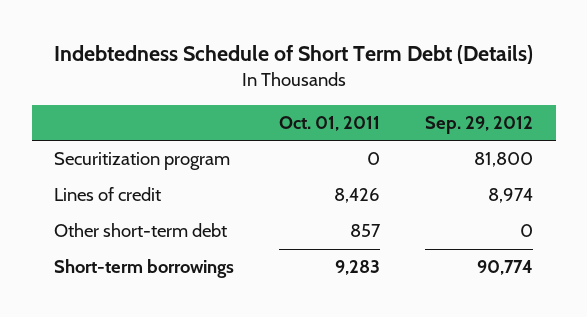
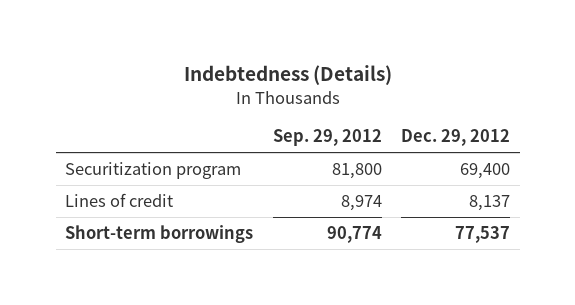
- Indebtedness Schedule of Short Term Debt (Details)
+ Indebtedness (Details)
- | Oct. 01, 2011 | Sep. 29, 2012
+ | Sep. 29, 2012 | Dec. 29, 2012
- Other short-term debt | 857 | 0

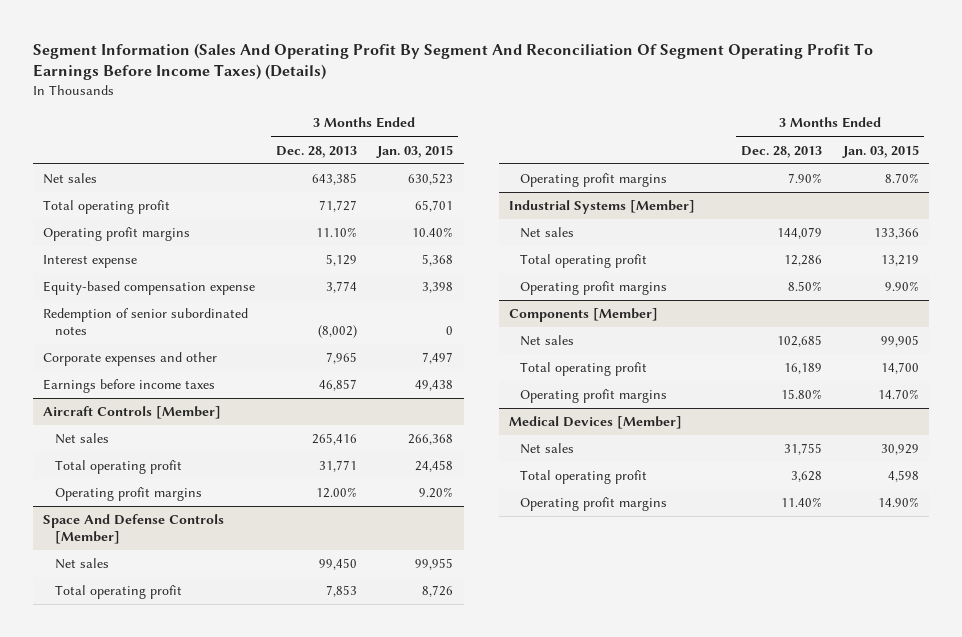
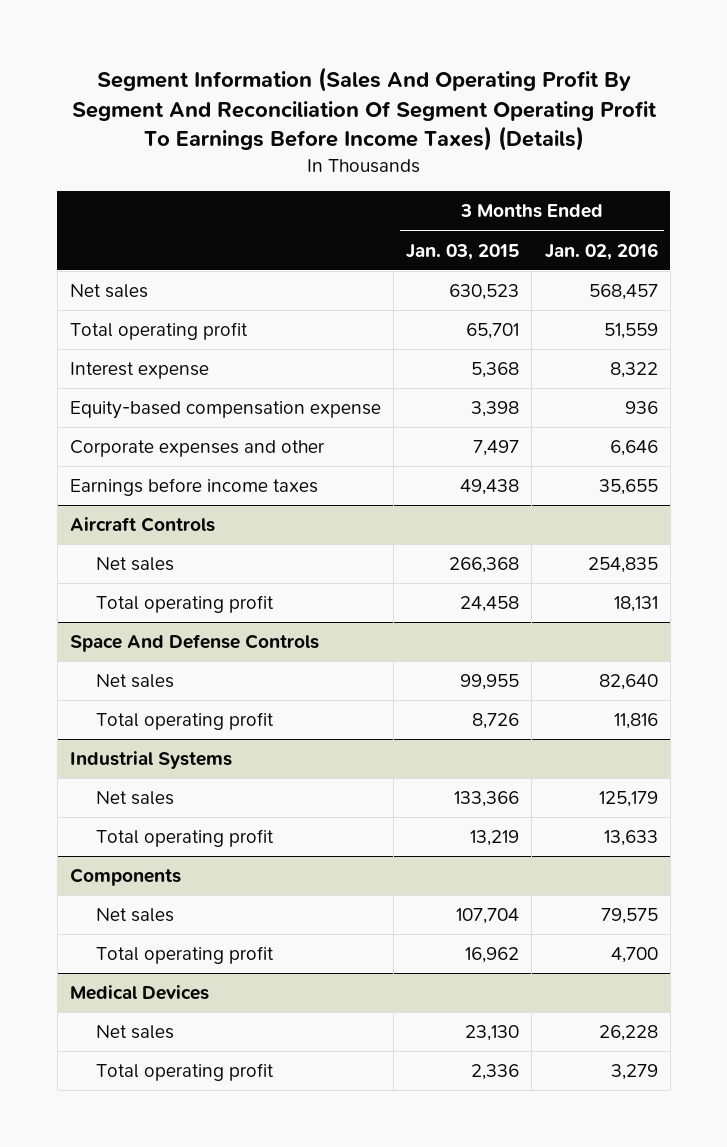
- | 3 Months Ended Dec. 28, 2013 | 3 Months Ended Jan. 03, 2015
+ | 3 Months Ended Jan. 03, 2015 | 3 Months Ended Jan. 02, 2016
- Operating profit margins | 11.10% | 10.40%
- Redemption of senior subordinated notes | (8,002) | 0
- Aircraft Controls [Member]
+ Aircraft Controls
- Operating profit margins | 12.00% | 9.20%
- Space And Defense Controls [Member]
+ Space And Defense Controls
- Operating profit margins | 7.90% | 8.70%
- Industrial Systems [Member]
+ Industrial Systems
- Operating profit margins | 8.50% | 9.90%
- Components [Member]
- Net sales | 102,685 | 99,905
- Total operating profit | 16,189 | 14,700
- Operating profit margins | 15.80% | 14.70%
- Medical Devices [Member]
- Net sales | 31,755 | 30,929
- Total operating profit | 3,628 | 4,598
- Operating profit margins | 11.40% | 14.90%
+ Components
+ Net sales | 107,704 | 79,575
+ Total operating profit | 16,962 | 4,700
+ Medical Devices
+ Net sales | 23,130 | 26,228
+ Total operating profit | 2,336 | 3,279

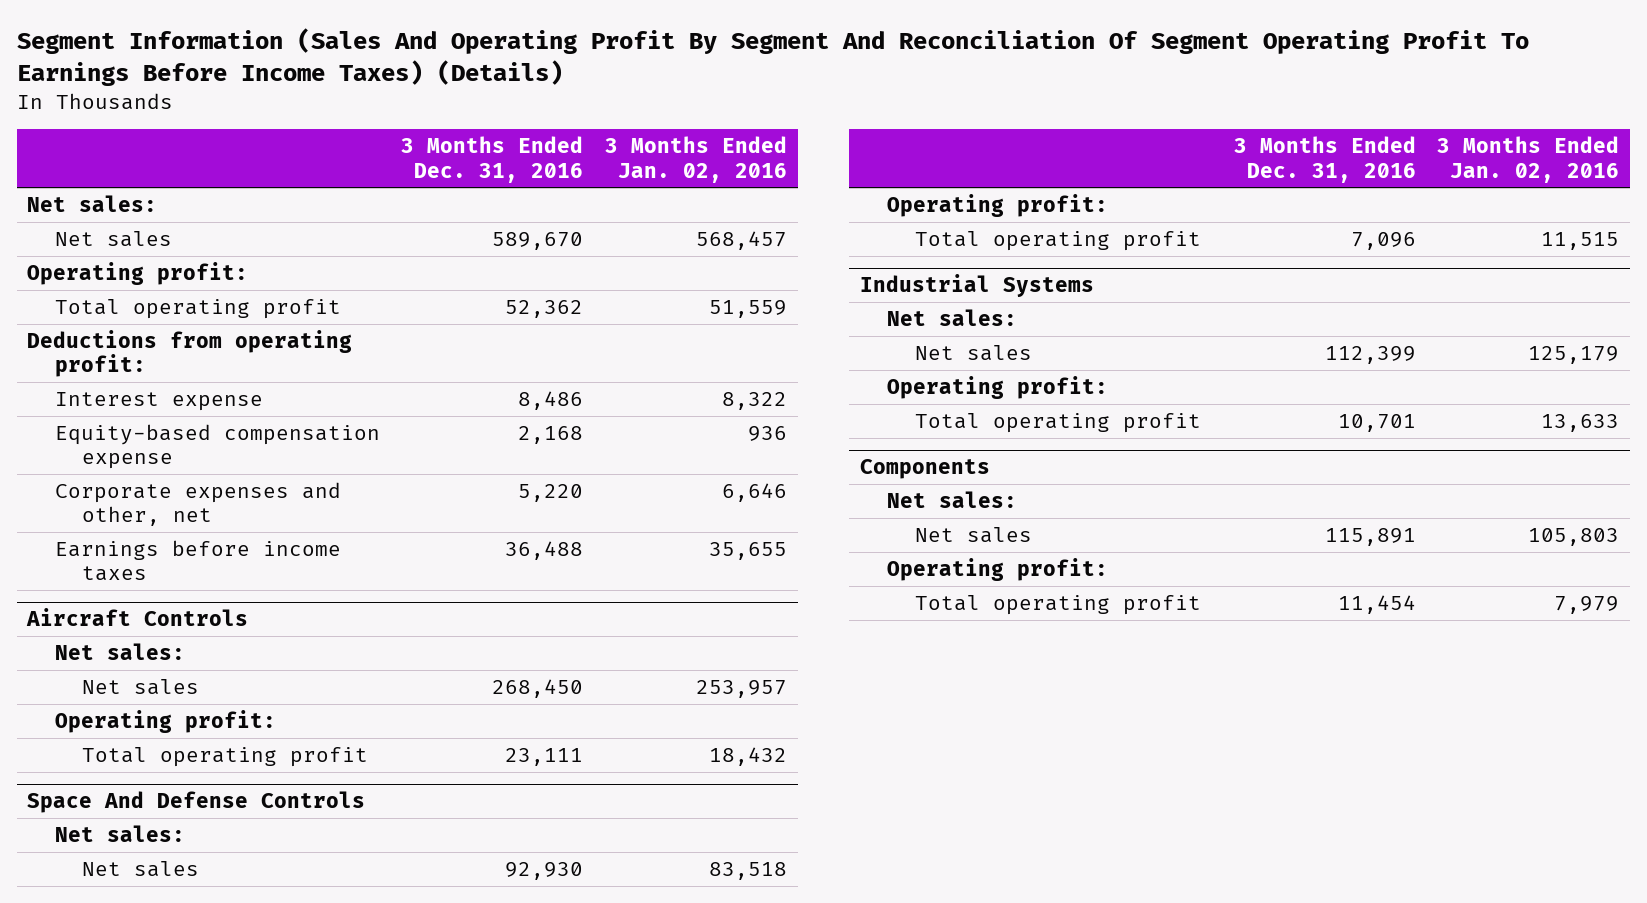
- | 3 Months Ended Jan. 03, 2015 | 3 Months Ended Jan. 02, 2016
+ | 3 Months Ended Dec. 31, 2016 | 3 Months Ended Jan. 02, 2016
+ Net sales:
+ Operating profit:
+ Deductions from operating profit:
- Corporate expenses and other | 7,497 | 6,646
+ Corporate expenses and other, net | 5,220 | 6,646
@ Aircraft Controls
- Net sales | 266,368 | 254,835
- Total operating profit | 24,458 | 18,131
+ Net sales:
+ Net sales | 268,450 | 253,957
+ Operating profit:
+ Total operating profit | 23,111 | 18,432
@ Space And Defense Controls
- Net sales | 99,955 | 82,640
- Total operating profit | 8,726 | 11,816
+ Net sales:
+ Net sales | 92,930 | 83,518
+ Operating profit:
+ Total operating profit | 7,096 | 11,515
@ Industrial Systems
+ Net sales:
+ Operating profit:
@ Components
- Net sales | 107,704 | 79,575
- Total operating profit | 16,962 | 4,700
- Medical Devices
- Net sales | 23,130 | 26,228
- Total operating profit | 2,336 | 3,279
@ Components
+ Net sales:
+ Net sales | 115,891 | 105,803
+ Operating profit:
+ Total operating profit | 11,454 | 7,979

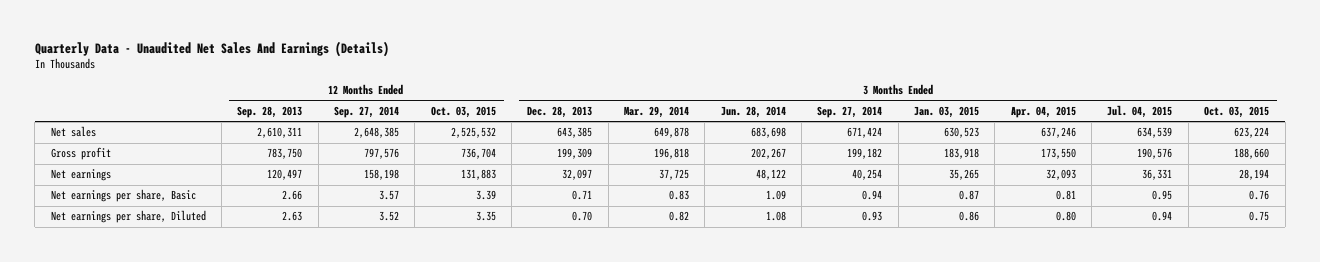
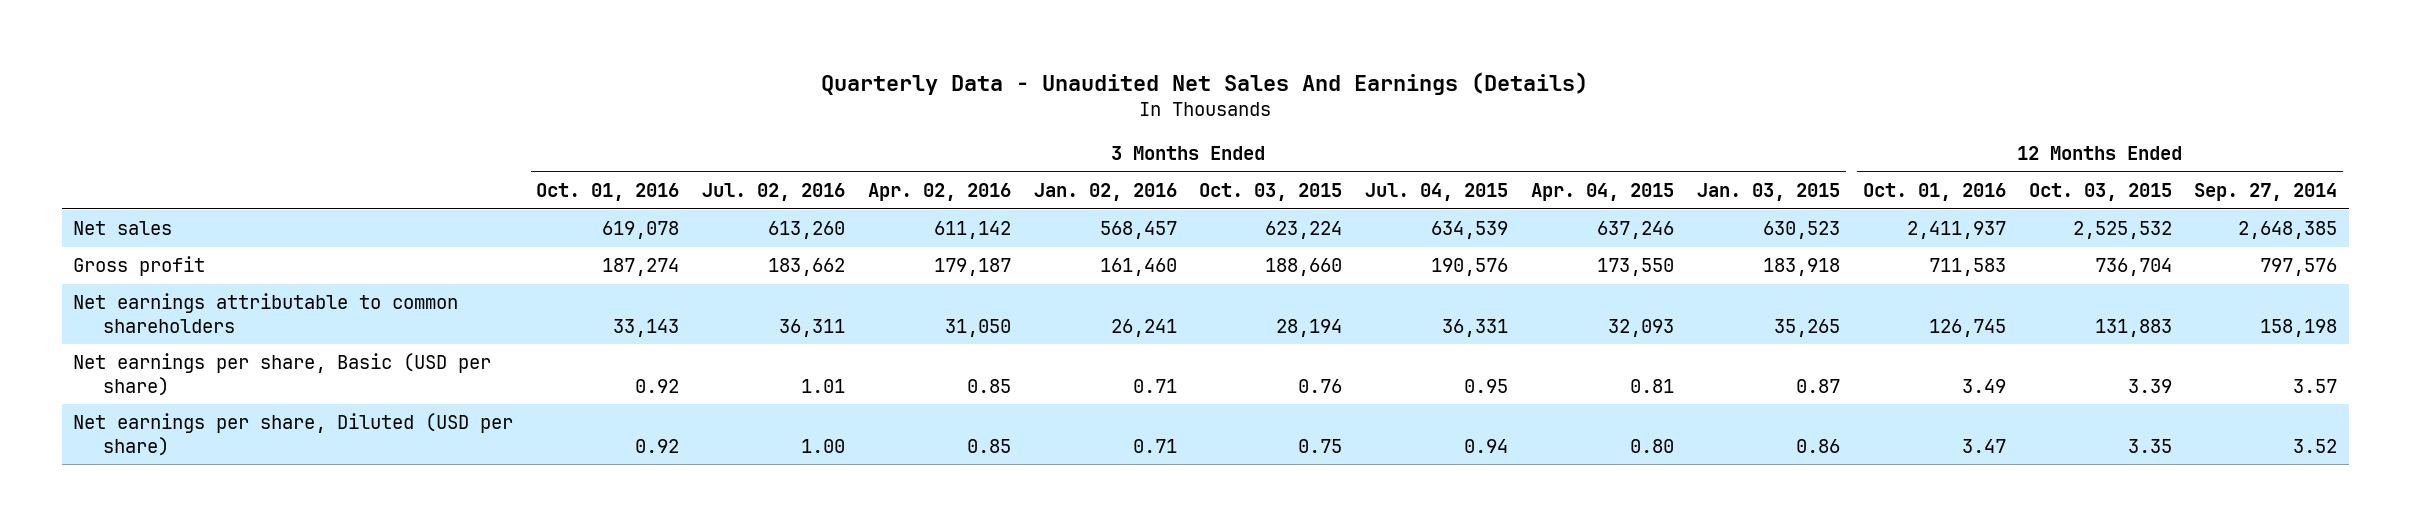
- | 12 Months Ended Sep. 28, 2013 | 12 Months Ended Sep. 27, 2014 | 12 Months Ended Oct. 03, 2015 | 3 Months Ended Dec. 28, 2013 | 3 Months Ended Mar. 29, 2014 | 3 Months Ended Jun. 28, 2014 | 3 Months Ended Sep. 27, 2014 | 3 Months Ended Jan. 03, 2015 | 3 Months Ended Apr. 04, 2015 | 3 Months Ended Jul. 04, 2015 | 3 Months Ended Oct. 03, 2015
+ | 3 Months Ended Oct. 01, 2016 | 3 Months Ended Jul. 02, 2016 | 3 Months Ended Apr. 02, 2016 | 3 Months Ended Jan. 02, 2016 | 3 Months Ended Oct. 03, 2015 | 3 Months Ended Jul. 04, 2015 | 3 Months Ended Apr. 04, 2015 | 3 Months Ended Jan. 03, 2015 | 12 Months Ended Oct. 01, 2016 | 12 Months Ended Oct. 03, 2015 | 12 Months Ended Sep. 27, 2014
- Net earnings | 120,497 | 158,198 | 131,883 | 32,097 | 37,725 | 48,122 | 40,254 | 35,265 | 32,093 | 36,331 | 28,194
- Net earnings per share, Basic | 2.66 | 3.57 | 3.39 | 0.71 | 0.83 | 1.09 | 0.94 | 0.87 | 0.81 | 0.95 | 0.76
- Net earnings per share, Diluted | 2.63 | 3.52 | 3.35 | 0.70 | 0.82 | 1.08 | 0.93 | 0.86 | 0.80 | 0.94 | 0.75
+ Net earnings attributable to common shareholders | 33,143 | 36,311 | 31,050 | 26,241 | 28,194 | 36,331 | 32,093 | 35,265 | 126,745 | 131,883 | 158,198
+ Net earnings per share, Basic (USD per share) | 0.92 | 1.01 | 0.85 | 0.71 | 0.76 | 0.95 | 0.81 | 0.87 | 3.49 | 3.39 | 3.57
+ Net earnings per share, Diluted (USD per share) | 0.92 | 1.00 | 0.85 | 0.71 | 0.75 | 0.94 | 0.80 | 0.86 | 3.47 | 3.35 | 3.52

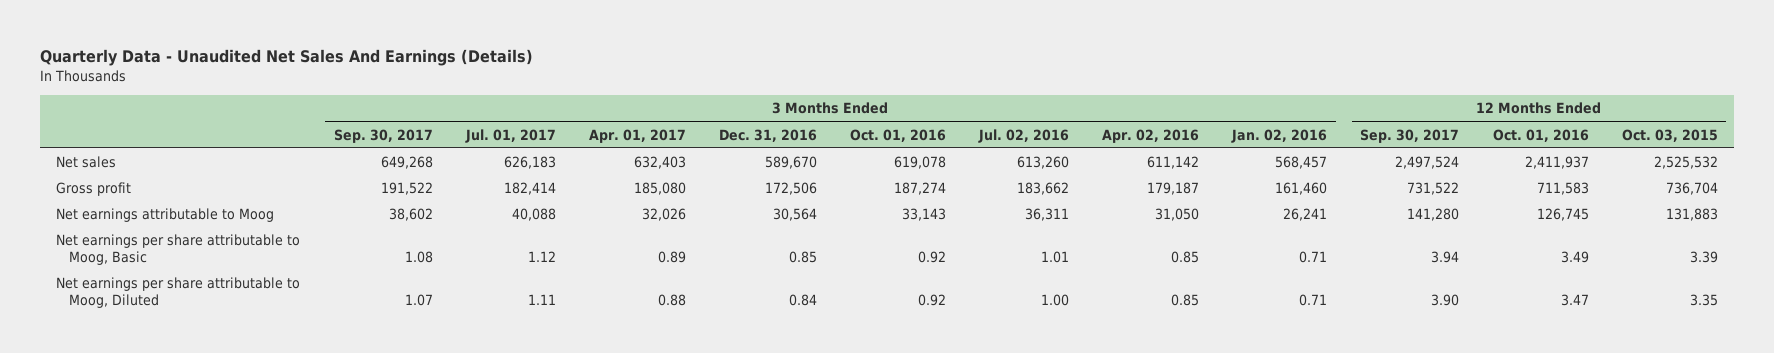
- | 3 Months Ended Oct. 01, 2016 | 3 Months Ended Jul. 02, 2016 | 3 Months Ended Apr. 02, 2016 | 3 Months Ended Jan. 02, 2016 | 3 Months Ended Oct. 03, 2015 | 3 Months Ended Jul. 04, 2015 | 3 Months Ended Apr. 04, 2015 | 3 Months Ended Jan. 03, 2015 | 12 Months Ended Oct. 01, 2016 | 12 Months Ended Oct. 03, 2015 | 12 Months Ended Sep. 27, 2014
+ | 3 Months Ended Sep. 30, 2017 | 3 Months Ended Jul. 01, 2017 | 3 Months Ended Apr. 01, 2017 | 3 Months Ended Dec. 31, 2016 | 3 Months Ended Oct. 01, 2016 | 3 Months Ended Jul. 02, 2016 | 3 Months Ended Apr. 02, 2016 | 3 Months Ended Jan. 02, 2016 | 12 Months Ended Sep. 30, 2017 | 12 Months Ended Oct. 01, 2016 | 12 Months Ended Oct. 03, 2015
- Net earnings attributable to common shareholders | 33,143 | 36,311 | 31,050 | 26,241 | 28,194 | 36,331 | 32,093 | 35,265 | 126,745 | 131,883 | 158,198
- Net earnings per share, Basic (USD per share) | 0.92 | 1.01 | 0.85 | 0.71 | 0.76 | 0.95 | 0.81 | 0.87 | 3.49 | 3.39 | 3.57
- Net earnings per share, Diluted (USD per share) | 0.92 | 1.00 | 0.85 | 0.71 | 0.75 | 0.94 | 0.80 | 0.86 | 3.47 | 3.35 | 3.52
+ Net earnings attributable to Moog | 38,602 | 40,088 | 32,026 | 30,564 | 33,143 | 36,311 | 31,050 | 26,241 | 141,280 | 126,745 | 131,883
+ Net earnings per share attributable to Moog, Basic | 1.08 | 1.12 | 0.89 | 0.85 | 0.92 | 1.01 | 0.85 | 0.71 | 3.94 | 3.49 | 3.39
+ Net earnings per share attributable to Moog, Diluted | 1.07 | 1.11 | 0.88 | 0.84 | 0.92 | 1.00 | 0.85 | 0.71 | 3.90 | 3.47 | 3.35

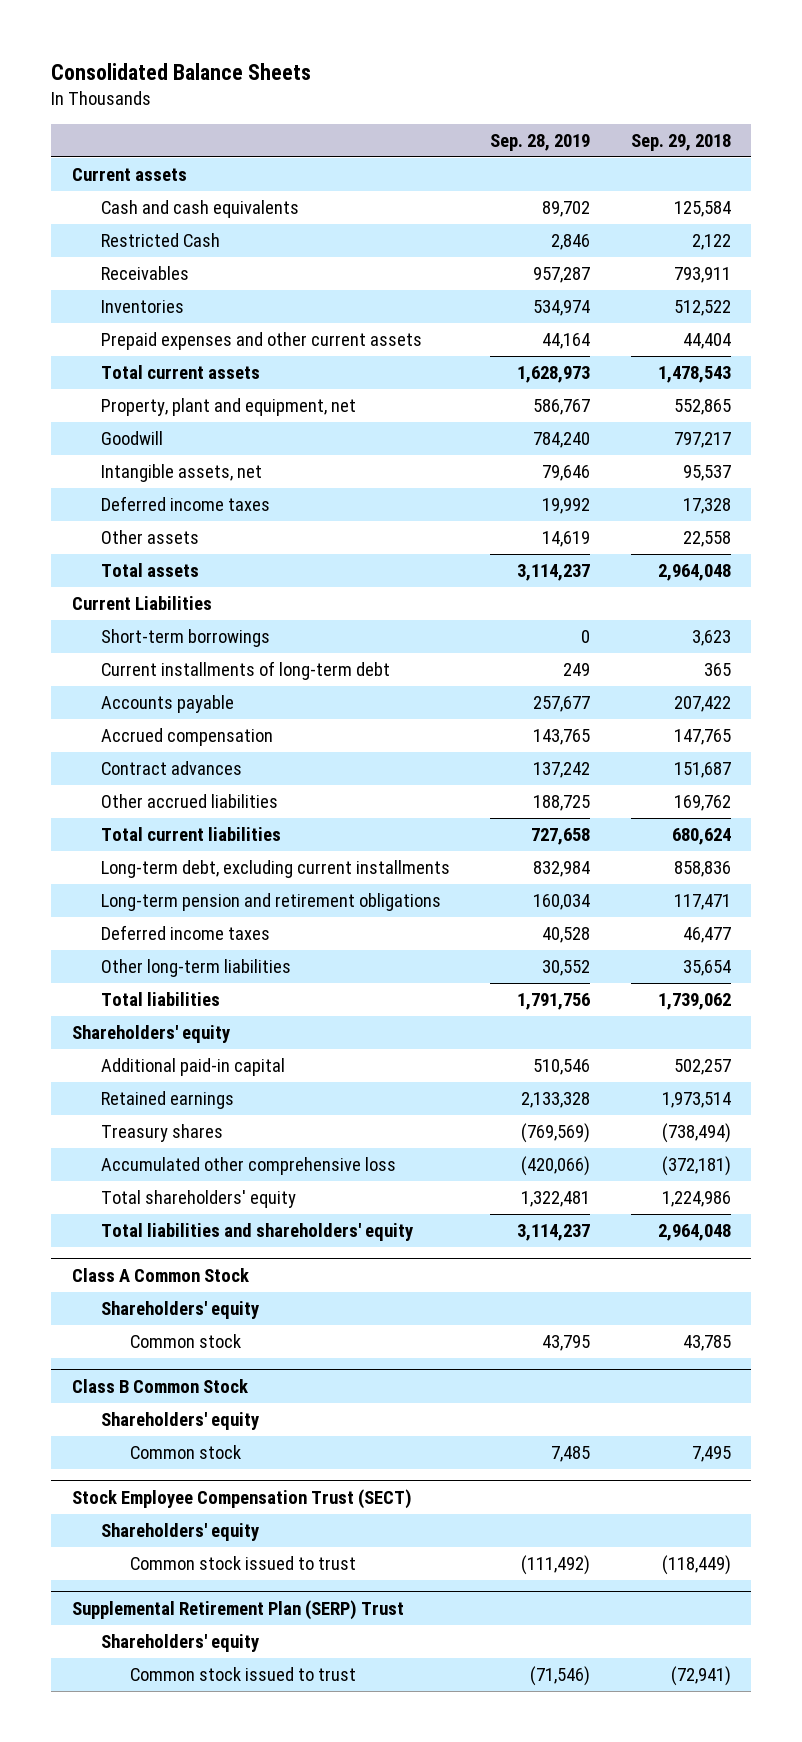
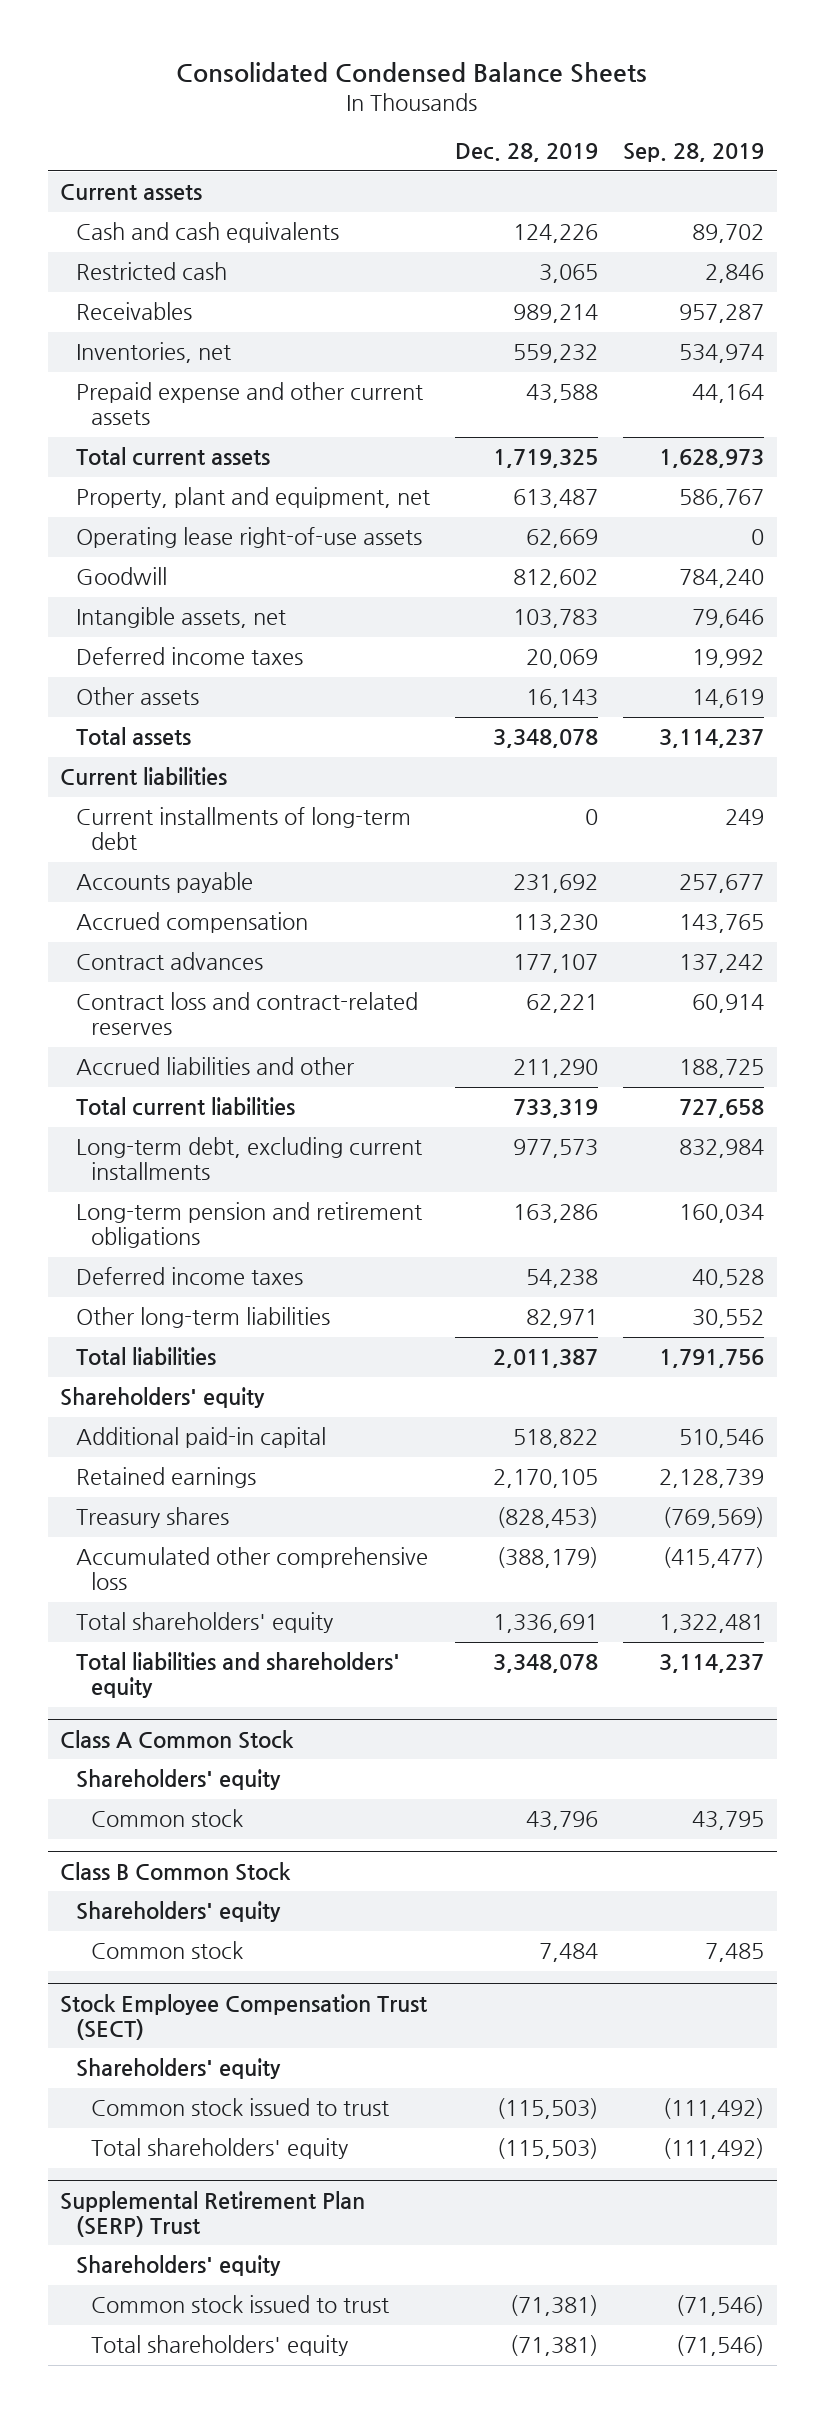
- Consolidated Balance Sheets
+ Consolidated Condensed Balance Sheets
- | Sep. 28, 2019 | Sep. 29, 2018
+ | Dec. 28, 2019 | Sep. 28, 2019
- Restricted Cash | 2,846 | 2,122
+ Restricted cash | 3,065 | 2,846
- Inventories | 534,974 | 512,522
- Prepaid expenses and other current assets | 44,164 | 44,404
+ Inventories, net | 559,232 | 534,974
+ Prepaid expense and other current assets | 43,588 | 44,164
+ Operating lease right-of-use assets | 62,669 | 0
- Current Liabilities
- Short-term borrowings | 0 | 3,623
+ Current liabilities
- Other accrued liabilities | 188,725 | 169,762
+ Contract loss and contract-related reserves | 62,221 | 60,914
+ Accrued liabilities and other | 211,290 | 188,725
- Retained earnings | 2,133,328 | 1,973,514
+ Retained earnings | 2,170,105 | 2,128,739
- Accumulated other comprehensive loss | (420,066) | (372,181)
+ Accumulated other comprehensive loss | (388,179) | (415,477)
@ Stock Employee Compensation Trust (SECT)
+ Total shareholders' equity | (115,503) | (111,492)
@ Supplemental Retirement Plan (SERP) Trust
+ Total shareholders' equity | (71,381) | (71,546)

